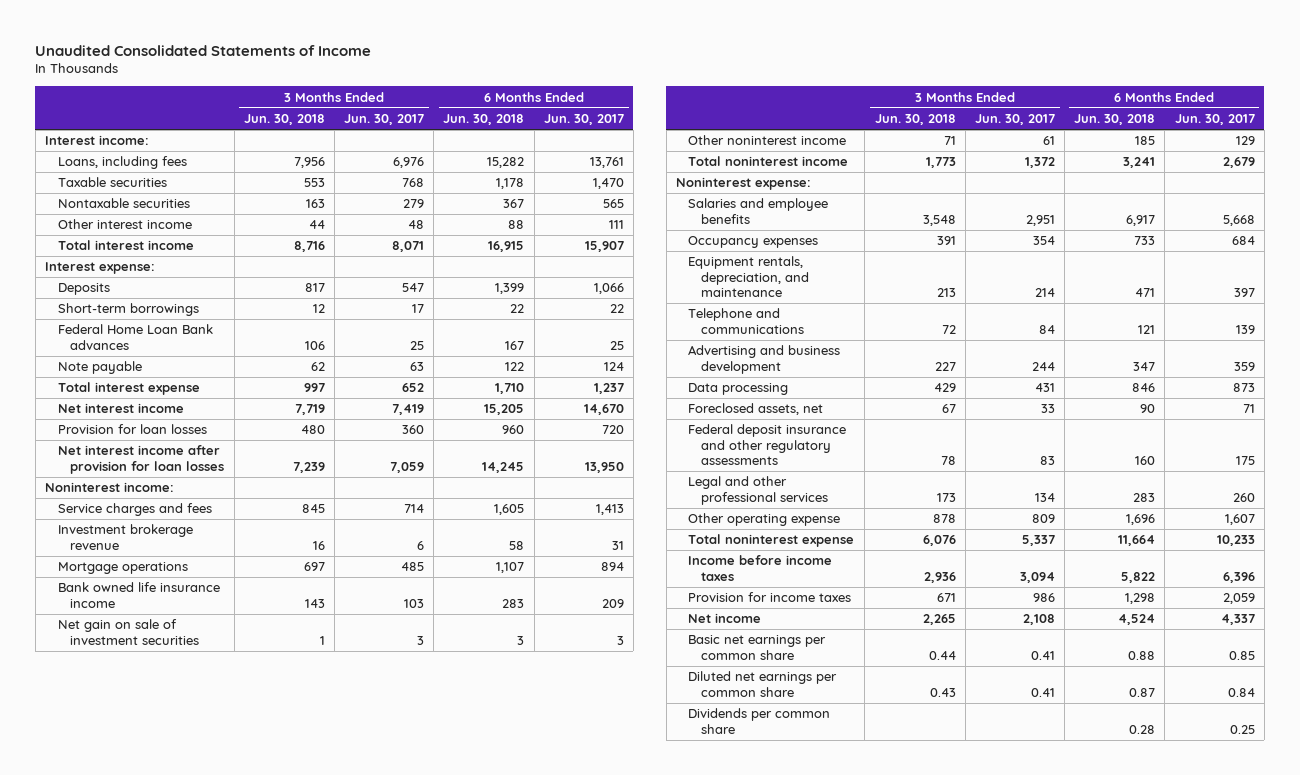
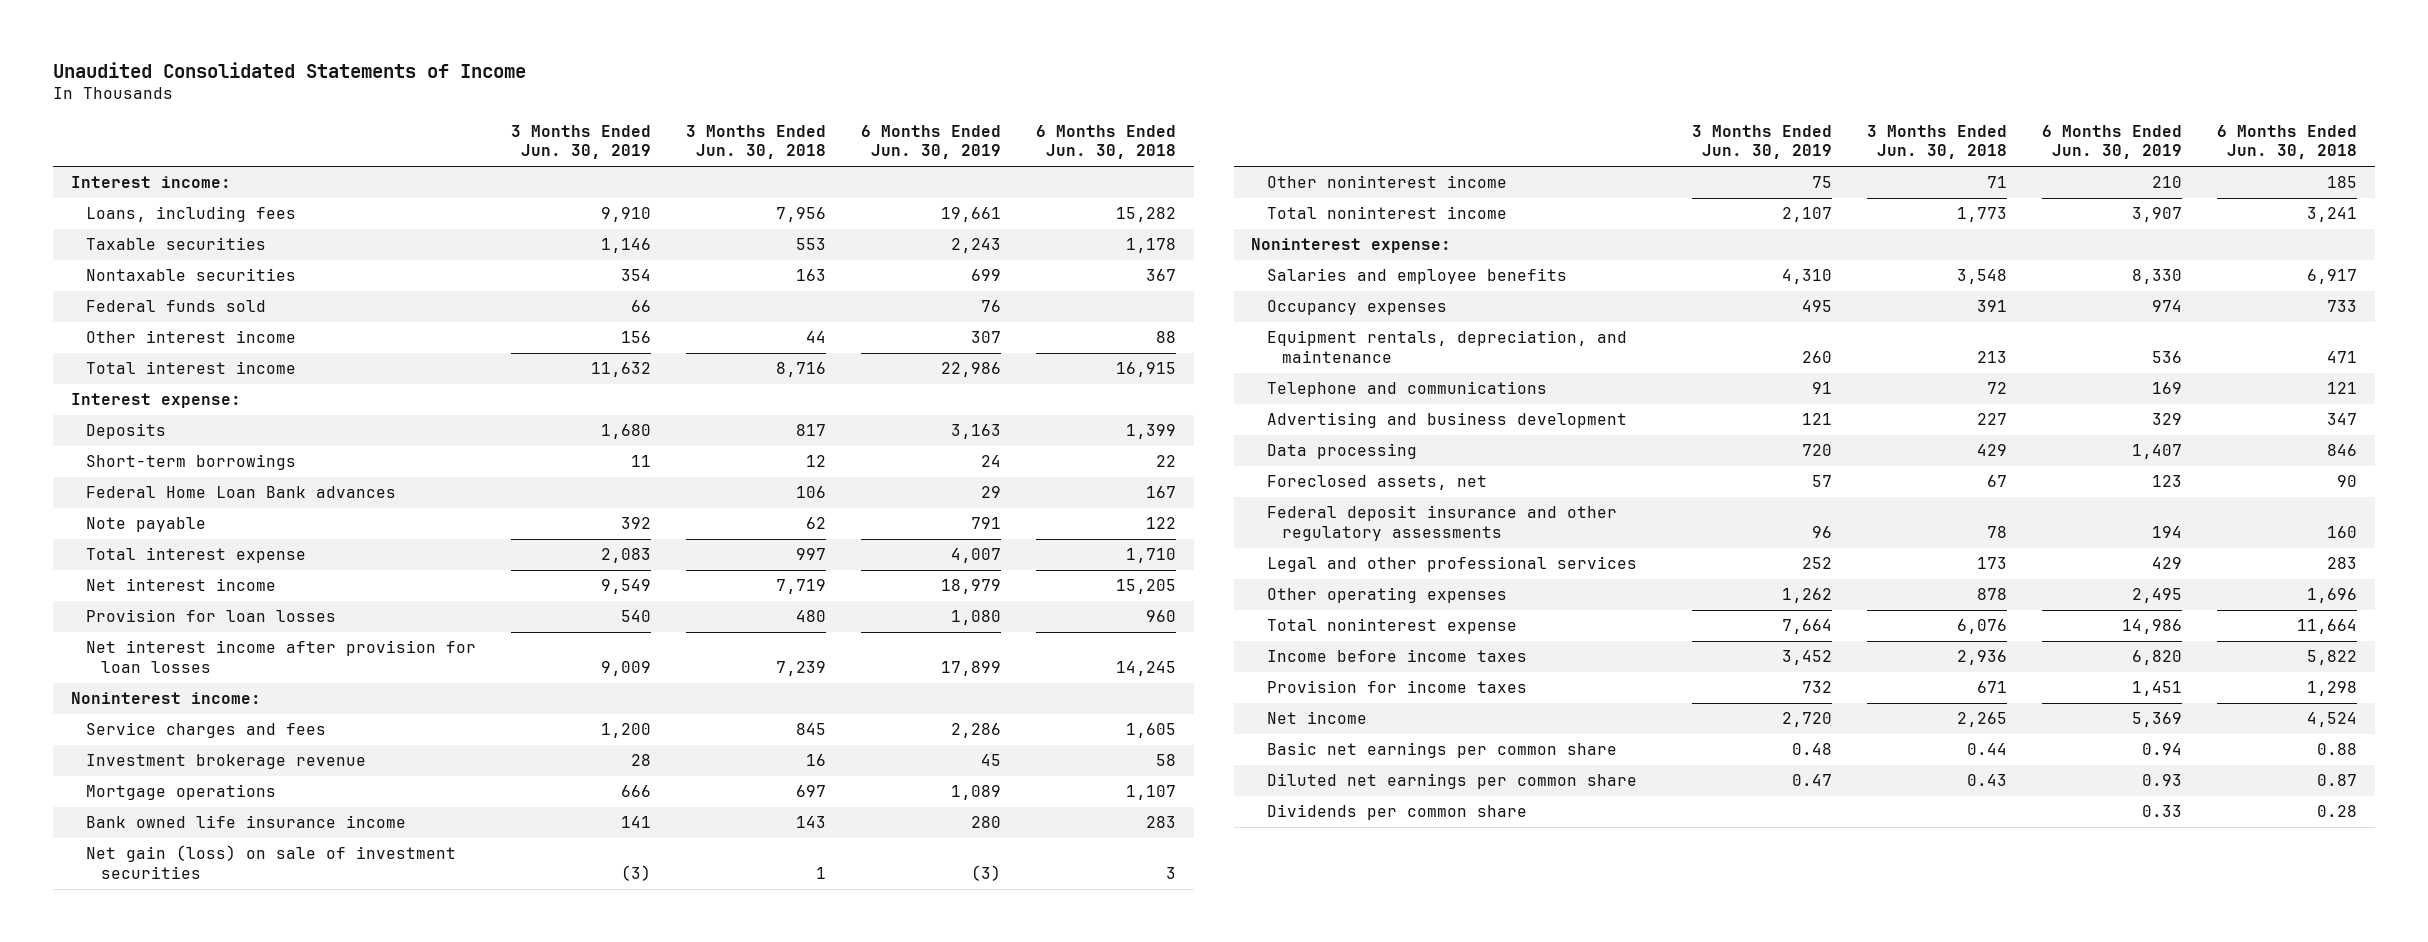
- | 3 Months Ended Jun. 30, 2018 | 3 Months Ended Jun. 30, 2017 | 6 Months Ended Jun. 30, 2018 | 6 Months Ended Jun. 30, 2017
+ | 3 Months Ended Jun. 30, 2019 | 3 Months Ended Jun. 30, 2018 | 6 Months Ended Jun. 30, 2019 | 6 Months Ended Jun. 30, 2018
+ Federal funds sold | 66 | | 76 |
- Net gain on sale of investment securities | 1 | 3 | 3 | 3
+ Net gain (loss) on sale of investment securities | (3) | 1 | (3) | 3
- Other operating expense | 878 | 809 | 1,696 | 1,607
+ Other operating expenses | 1,262 | 878 | 2,495 | 1,696

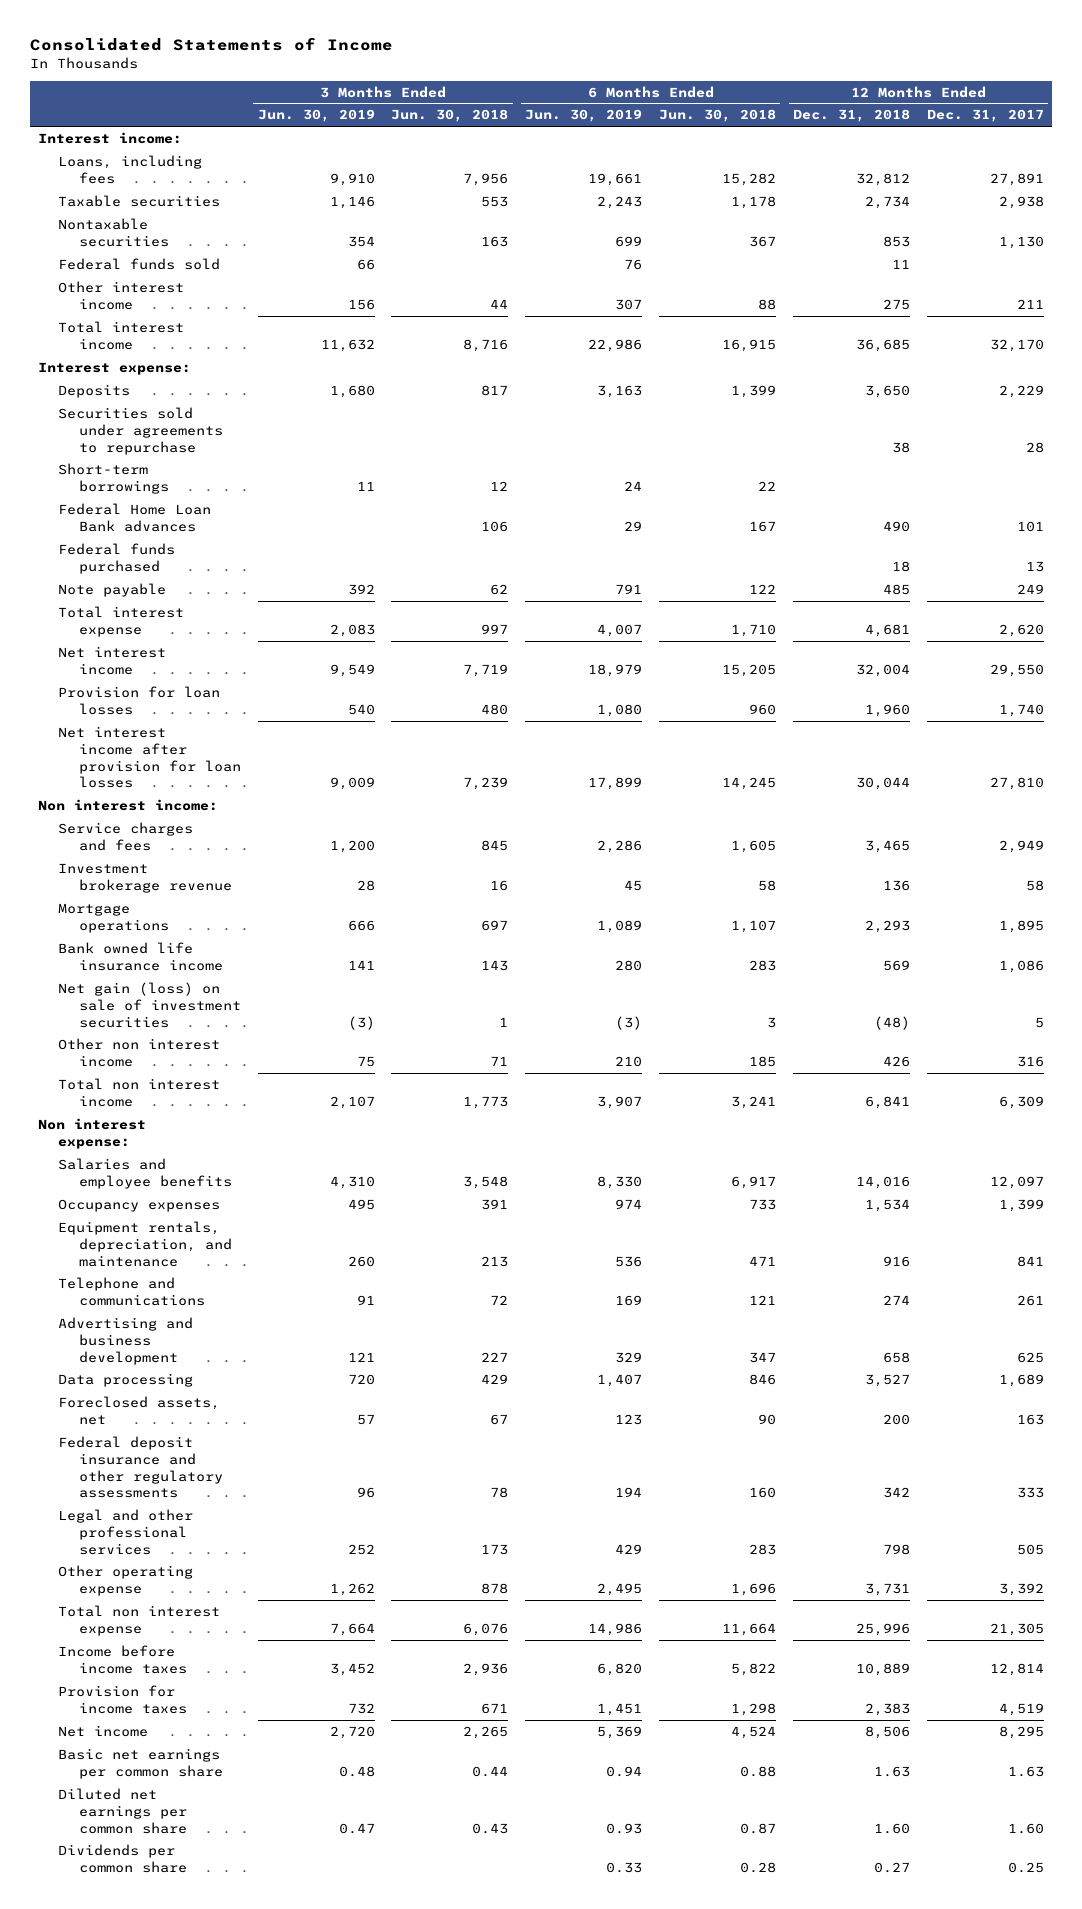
- Unaudited Consolidated Statements of Income
+ Consolidated Statements of Income
- | 3 Months Ended Jun. 30, 2019 | 3 Months Ended Jun. 30, 2018 | 6 Months Ended Jun. 30, 2019 | 6 Months Ended Jun. 30, 2018
+ | 3 Months Ended Jun. 30, 2019 | 3 Months Ended Jun. 30, 2018 | 6 Months Ended Jun. 30, 2019 | 6 Months Ended Jun. 30, 2018 | 12 Months Ended Dec. 31, 2018 | 12 Months Ended Dec. 31, 2017
+ Securities sold under agreements to repurchase | | | | | 38 | 28
+ Federal funds purchased | | | | | 18 | 13
- Noninterest income:
+ Non interest income:
- Other noninterest income | 75 | 71 | 210 | 185
- Total noninterest income | 2,107 | 1,773 | 3,907 | 3,241
- Noninterest expense:
+ Other non interest income | 75 | 71 | 210 | 185 | 426 | 316
+ Total non interest income | 2,107 | 1,773 | 3,907 | 3,241 | 6,841 | 6,309
+ Non interest expense:
- Other operating expenses | 1,262 | 878 | 2,495 | 1,696
- Total noninterest expense | 7,664 | 6,076 | 14,986 | 11,664
+ Other operating expense | 1,262 | 878 | 2,495 | 1,696 | 3,731 | 3,392
+ Total non interest expense | 7,664 | 6,076 | 14,986 | 11,664 | 25,996 | 21,305

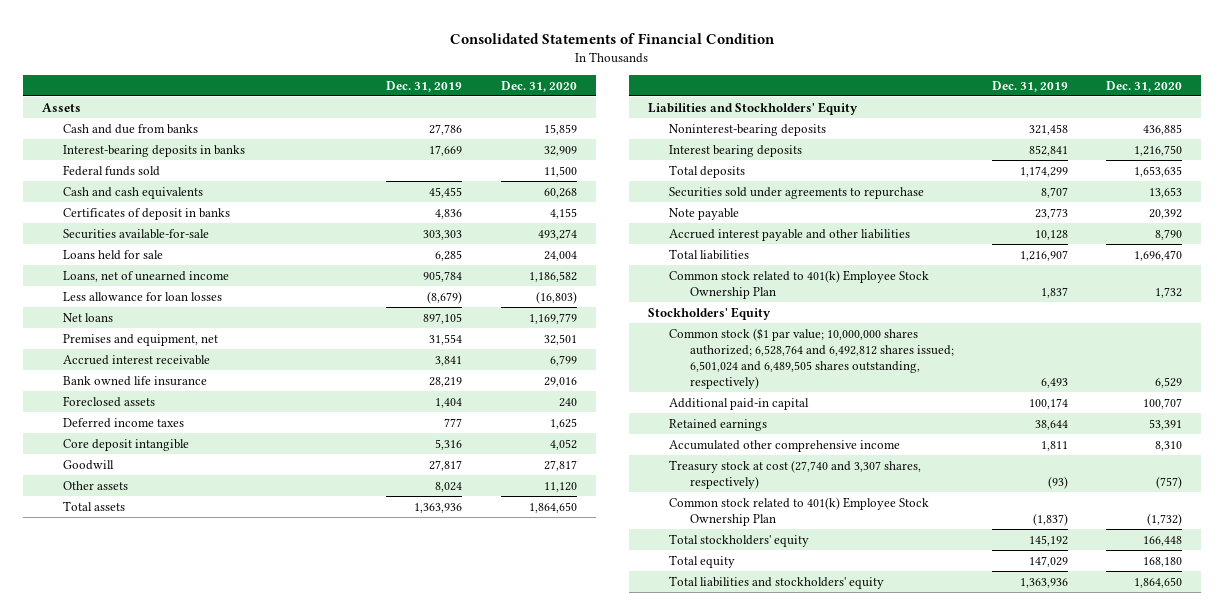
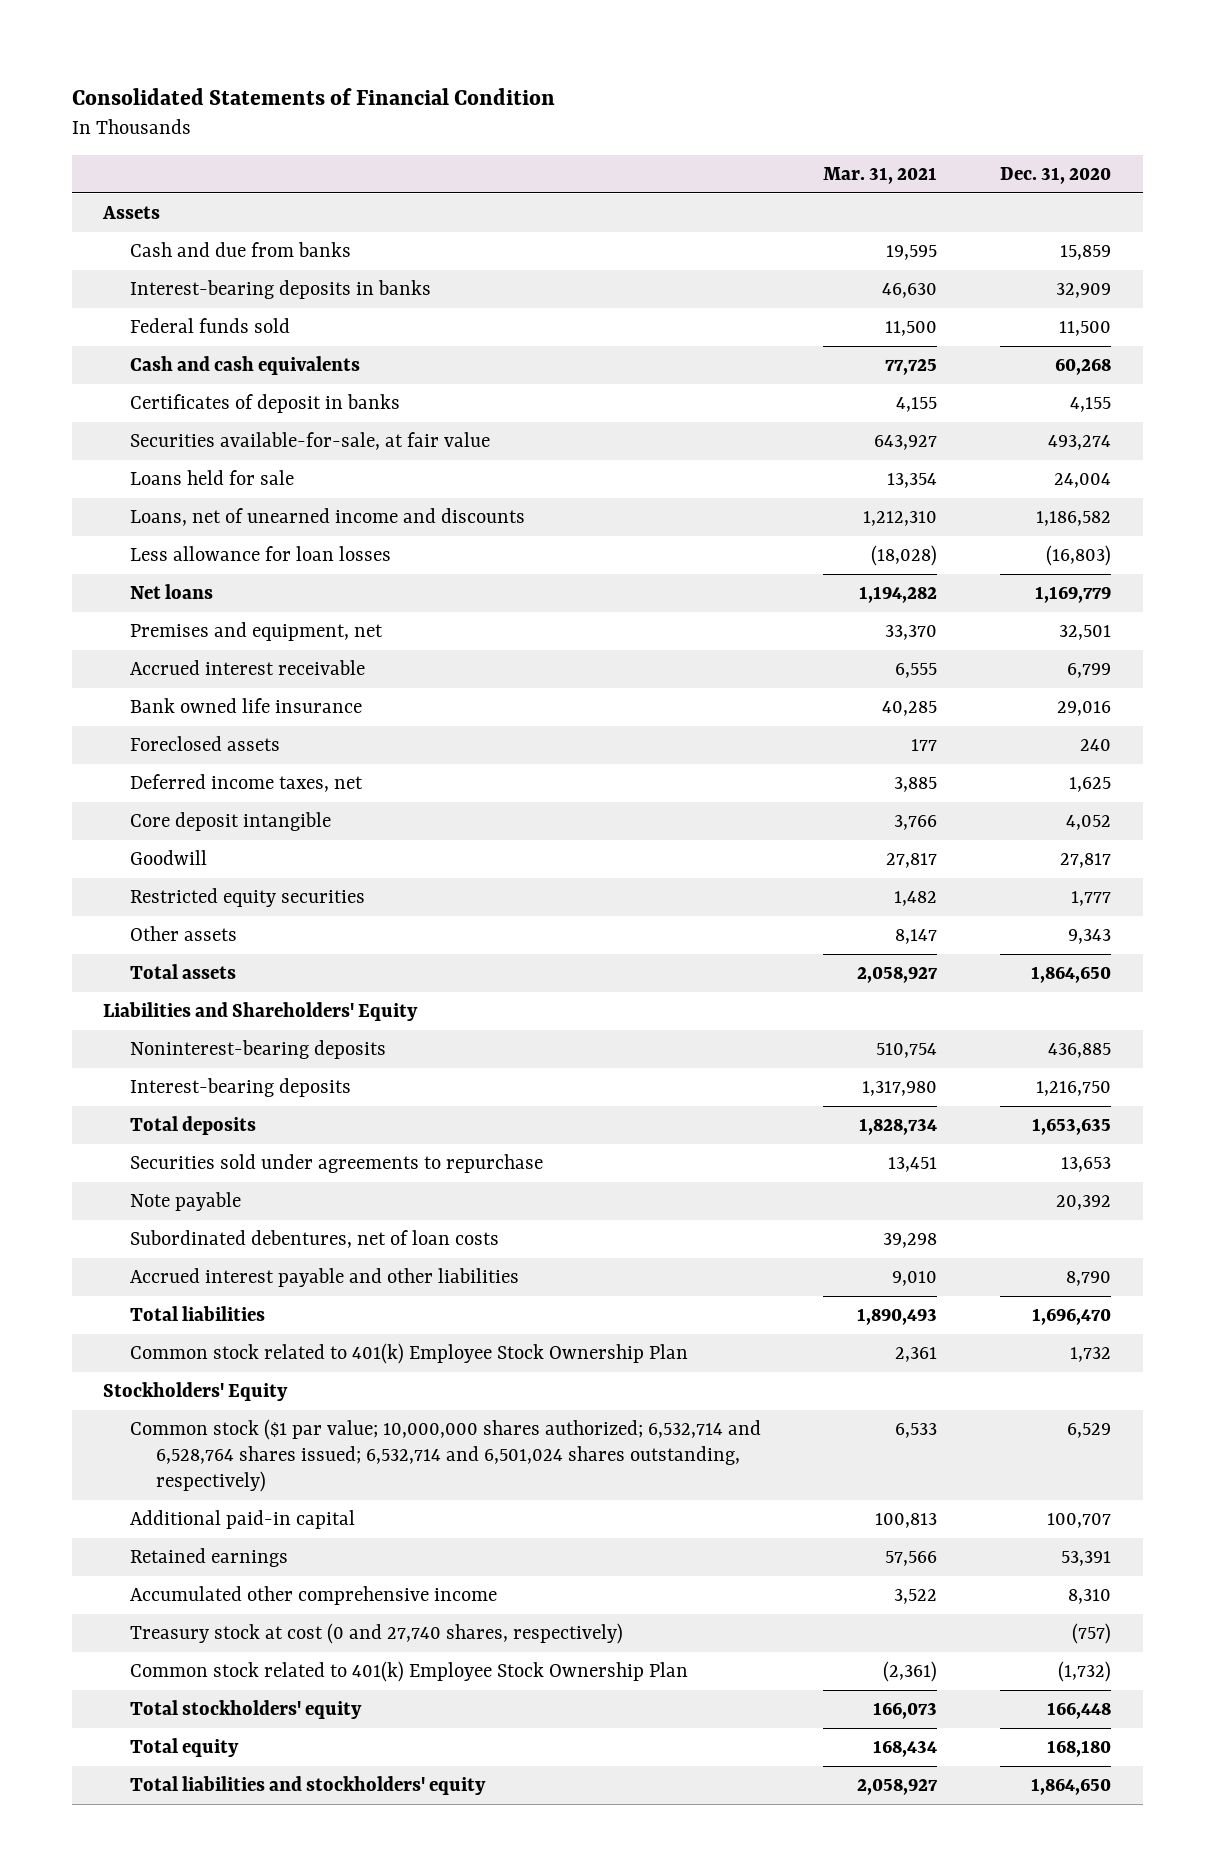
- | Dec. 31, 2019 | Dec. 31, 2020
+ | Mar. 31, 2021 | Dec. 31, 2020
- Securities available-for-sale | 303,303 | 493,274
+ Securities available-for-sale, at fair value | 643,927 | 493,274
- Loans, net of unearned income | 905,784 | 1,186,582
+ Loans, net of unearned income and discounts | 1,212,310 | 1,186,582
- Deferred income taxes | 777 | 1,625
+ Deferred income taxes, net | 3,885 | 1,625
- Other assets | 8,024 | 11,120
+ Restricted equity securities | 1,482 | 1,777
+ Other assets | 8,147 | 9,343
- Liabilities and Stockholders' Equity
+ Liabilities and Shareholders' Equity
- Interest bearing deposits | 852,841 | 1,216,750
+ Interest-bearing deposits | 1,317,980 | 1,216,750
+ Subordinated debentures, net of loan costs | 39,298 |
- Common stock ($1 par value; 10,000,000 shares authorized; 6,528,764 and 6,492,812 shares issued; 6,501,024 and 6,489,505 shares outstanding, respectively) | 6,493 | 6,529
+ Common stock ($1 par value; 10,000,000 shares authorized; 6,532,714 and 6,528,764 shares issued; 6,532,714 and 6,501,024 shares outstanding, respectively) | 6,533 | 6,529
- Treasury stock at cost (27,740 and 3,307 shares, respectively) | (93) | (757)
+ Treasury stock at cost (0 and 27,740 shares, respectively) | | (757)

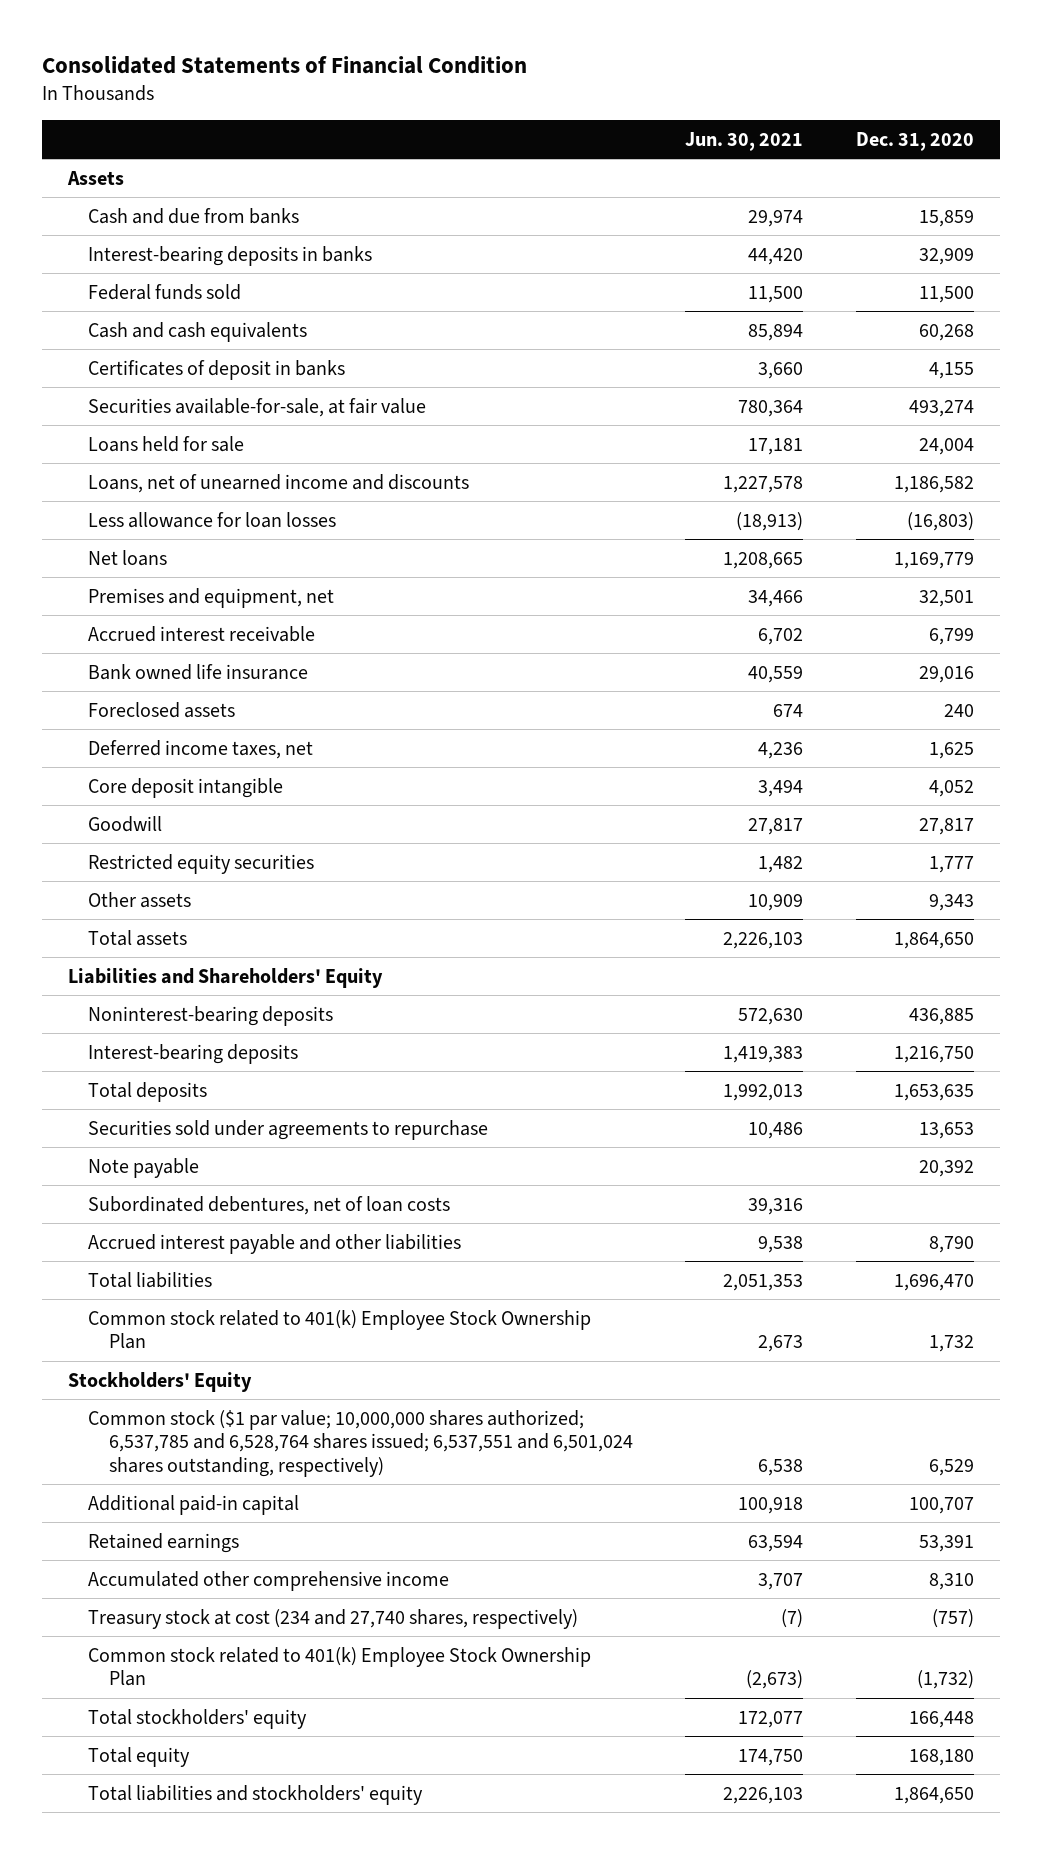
- | Mar. 31, 2021 | Dec. 31, 2020
+ | Jun. 30, 2021 | Dec. 31, 2020
- Common stock ($1 par value; 10,000,000 shares authorized; 6,532,714 and 6,528,764 shares issued; 6,532,714 and 6,501,024 shares outstanding, respectively) | 6,533 | 6,529
+ Common stock ($1 par value; 10,000,000 shares authorized; 6,537,785 and 6,528,764 shares issued; 6,537,551 and 6,501,024 shares outstanding, respectively) | 6,538 | 6,529
- Treasury stock at cost (0 and 27,740 shares, respectively) | | (757)
+ Treasury stock at cost (234 and 27,740 shares, respectively) | (7) | (757)

